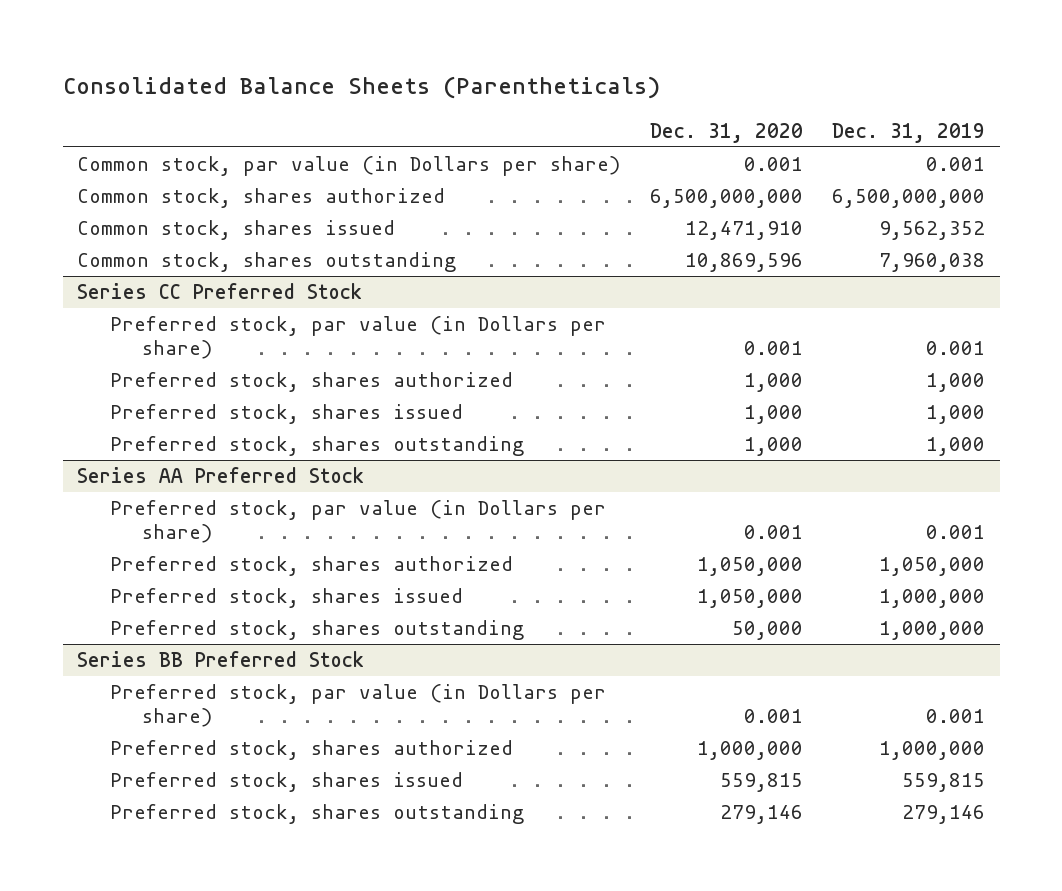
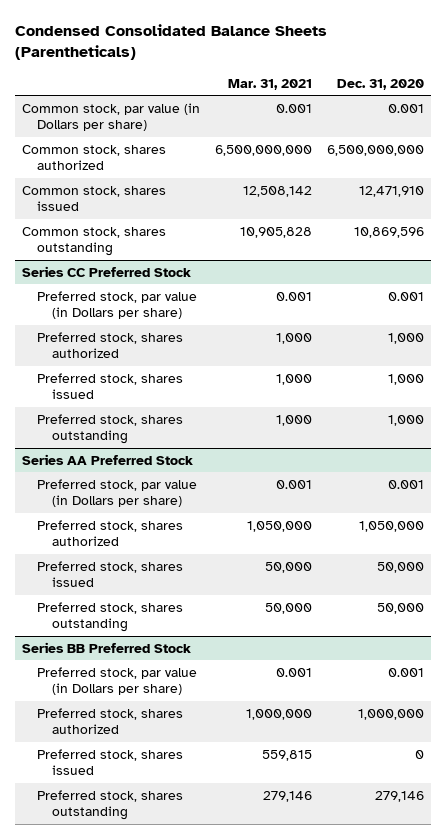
- Consolidated Balance Sheets (Parentheticals)
+ Condensed Consolidated Balance Sheets (Parentheticals)
- | Dec. 31, 2020 | Dec. 31, 2019
+ | Mar. 31, 2021 | Dec. 31, 2020
@ Series AA Preferred Stock
- Preferred stock, shares issued | 1,050,000 | 1,000,000
+ Preferred stock, shares issued | 50,000 | 50,000
@ Series BB Preferred Stock
- Preferred stock, shares issued | 559,815 | 559,815
+ Preferred stock, shares issued | 559,815 | 0

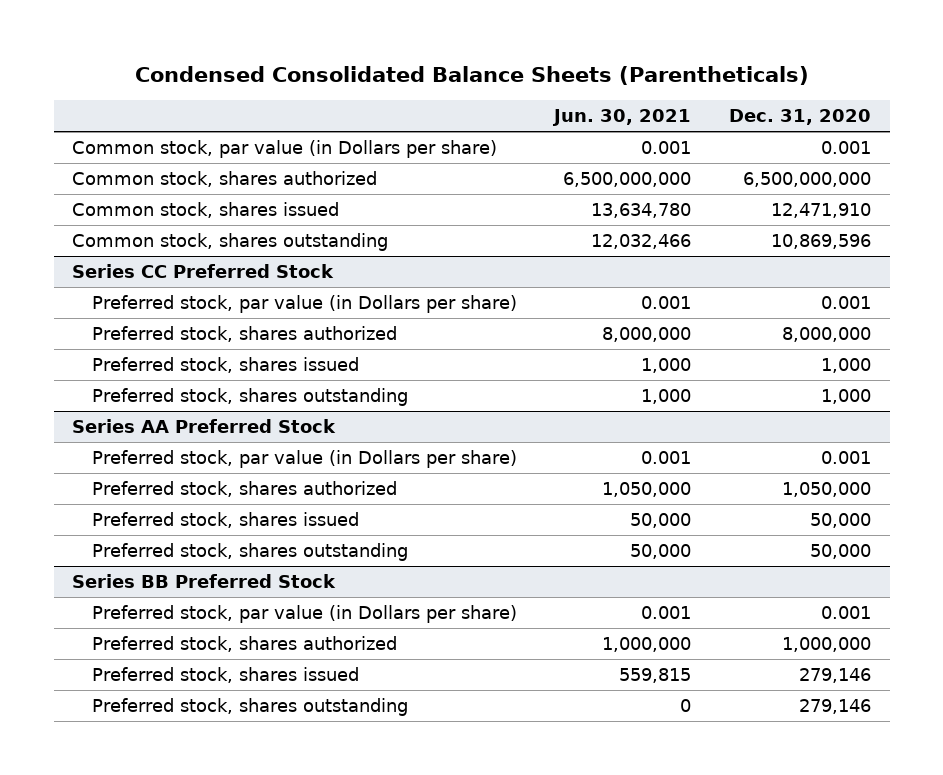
- | Mar. 31, 2021 | Dec. 31, 2020
+ | Jun. 30, 2021 | Dec. 31, 2020
@ Series CC Preferred Stock
- Preferred stock, shares authorized | 1,000 | 1,000
+ Preferred stock, shares authorized | 8,000,000 | 8,000,000
@ Series BB Preferred Stock
- Preferred stock, shares issued | 559,815 | 0
+ Preferred stock, shares issued | 559,815 | 279,146

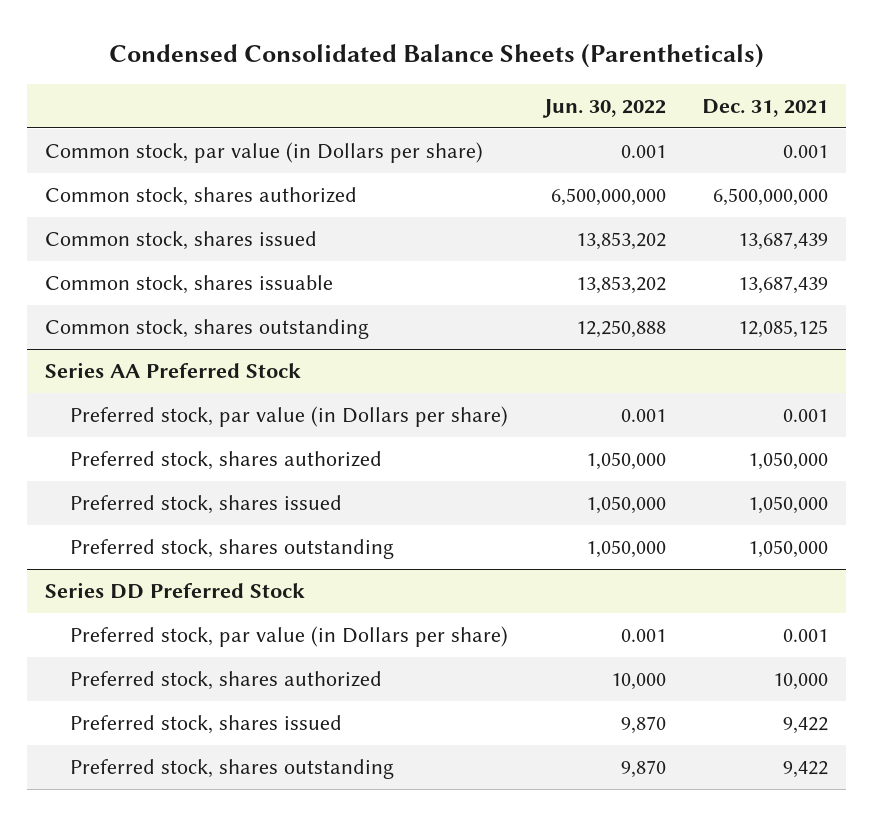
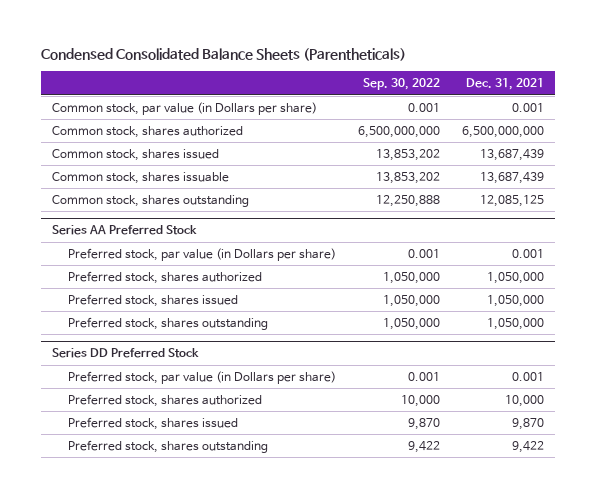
- | Jun. 30, 2022 | Dec. 31, 2021
+ | Sep. 30, 2022 | Dec. 31, 2021
@ Series DD Preferred Stock
- Preferred stock, shares issued | 9,870 | 9,422
+ Preferred stock, shares issued | 9,870 | 9,870

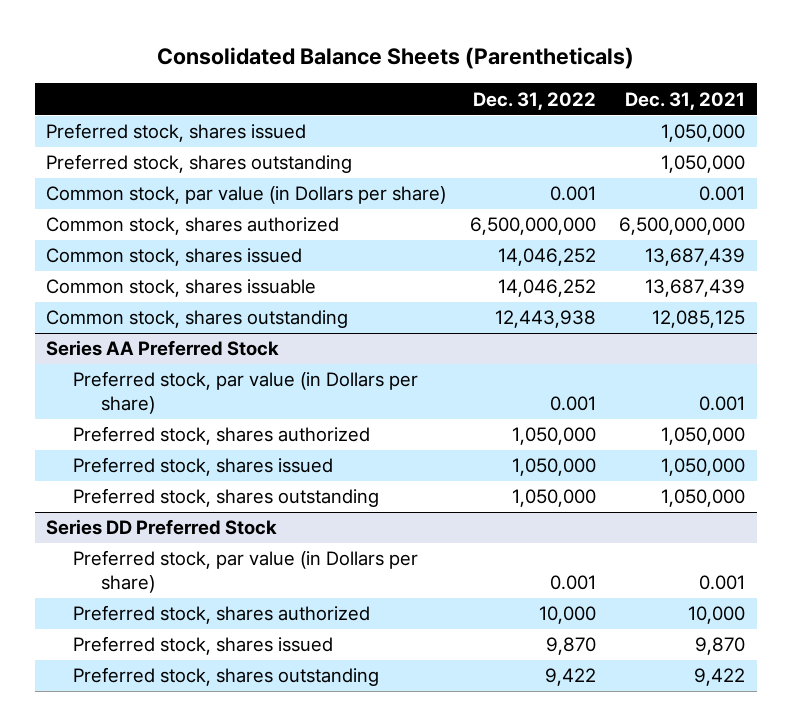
- Condensed Consolidated Balance Sheets (Parentheticals)
+ Consolidated Balance Sheets (Parentheticals)
- | Sep. 30, 2022 | Dec. 31, 2021
+ | Dec. 31, 2022 | Dec. 31, 2021
+ Preferred stock, shares issued | | 1,050,000
+ Preferred stock, shares outstanding | | 1,050,000

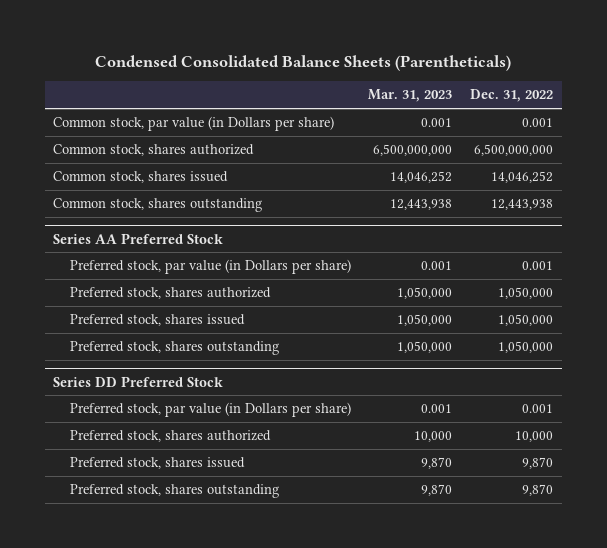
- Consolidated Balance Sheets (Parentheticals)
+ Condensed Consolidated Balance Sheets (Parentheticals)
- | Dec. 31, 2022 | Dec. 31, 2021
+ | Mar. 31, 2023 | Dec. 31, 2022
- Preferred stock, shares issued | | 1,050,000
- Preferred stock, shares outstanding | | 1,050,000
- Common stock, shares issuable | 14,046,252 | 13,687,439
@ Series DD Preferred Stock
- Preferred stock, shares outstanding | 9,422 | 9,422
+ Preferred stock, shares outstanding | 9,870 | 9,870

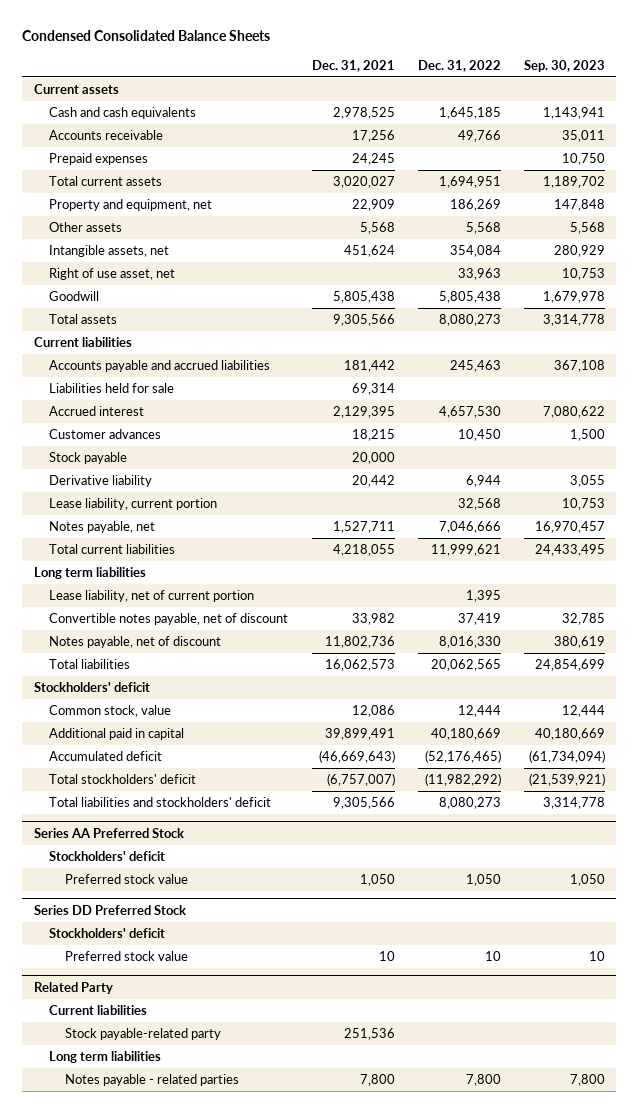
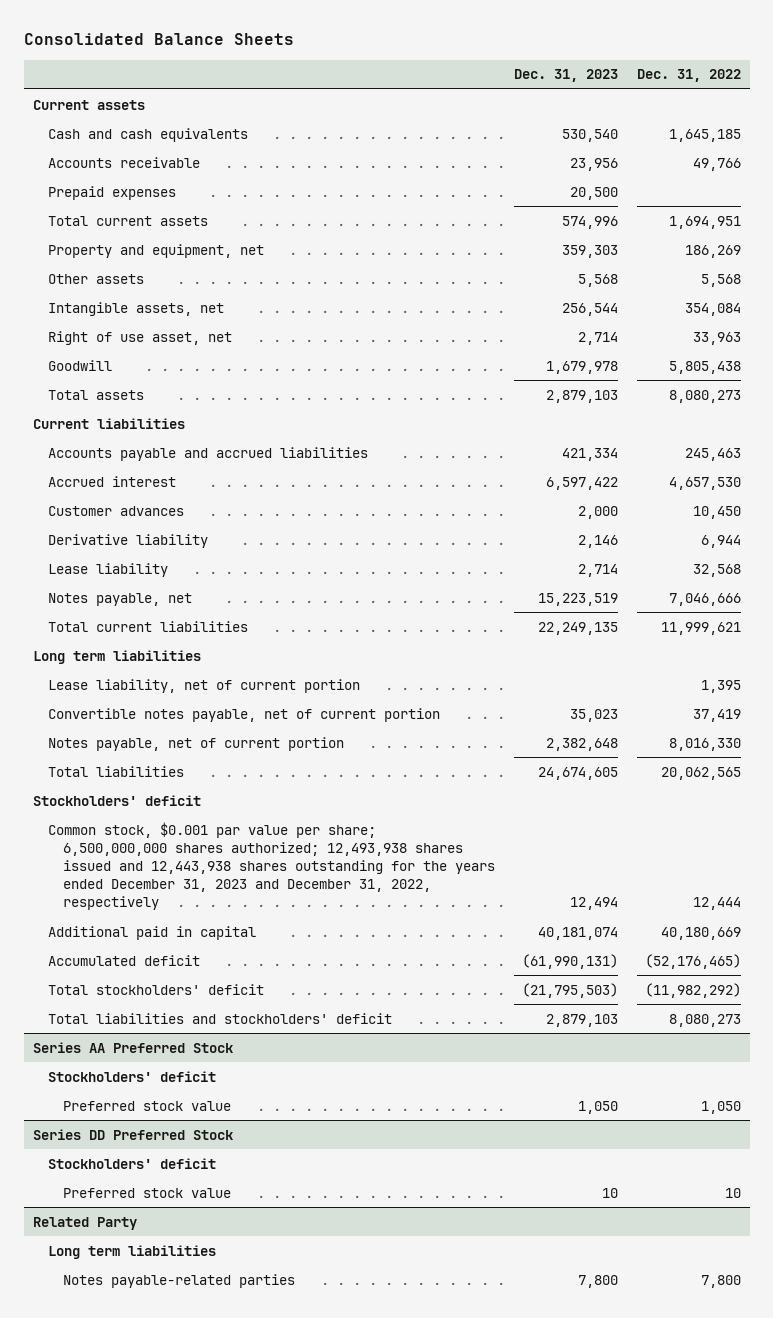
- Condensed Consolidated Balance Sheets
+ Consolidated Balance Sheets
- | Dec. 31, 2021 | Dec. 31, 2022 | Sep. 30, 2023
+ | Dec. 31, 2023 | Dec. 31, 2022
- Liabilities held for sale | 69,314 | |
- Stock payable | 20,000 | |
- Lease liability, current portion | | 32,568 | 10,753
+ Lease liability | 2,714 | 32,568
- Convertible notes payable, net of discount | 33,982 | 37,419 | 32,785
- Notes payable, net of discount | 11,802,736 | 8,016,330 | 380,619
+ Convertible notes payable, net of current portion | 35,023 | 37,419
+ Notes payable, net of current portion | 2,382,648 | 8,016,330
- Common stock, value | 12,086 | 12,444 | 12,444
+ Common stock, $0.001 par value per share; 6,500,000,000 shares authorized; 12,493,938 shares issued and 12,443,938 shares outstanding for the years ended December 31, 2023 and December 31, 2022, respectively | 12,494 | 12,444
@ Related Party
- Current liabilities
- Stock payable-related party | 251,536 | |
- Notes payable - related parties | 7,800 | 7,800 | 7,800
+ Notes payable-related parties | 7,800 | 7,800

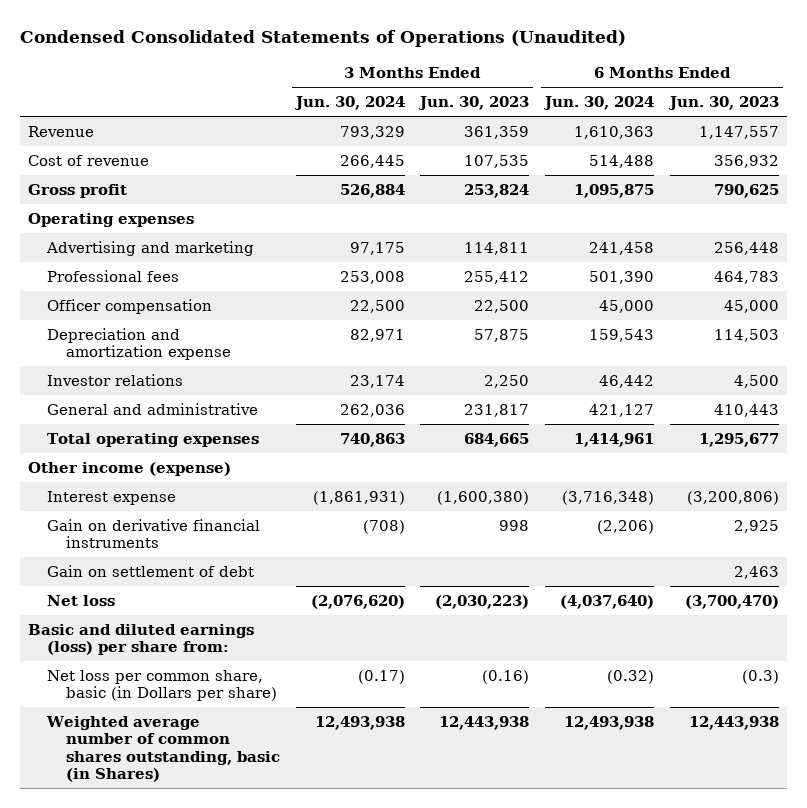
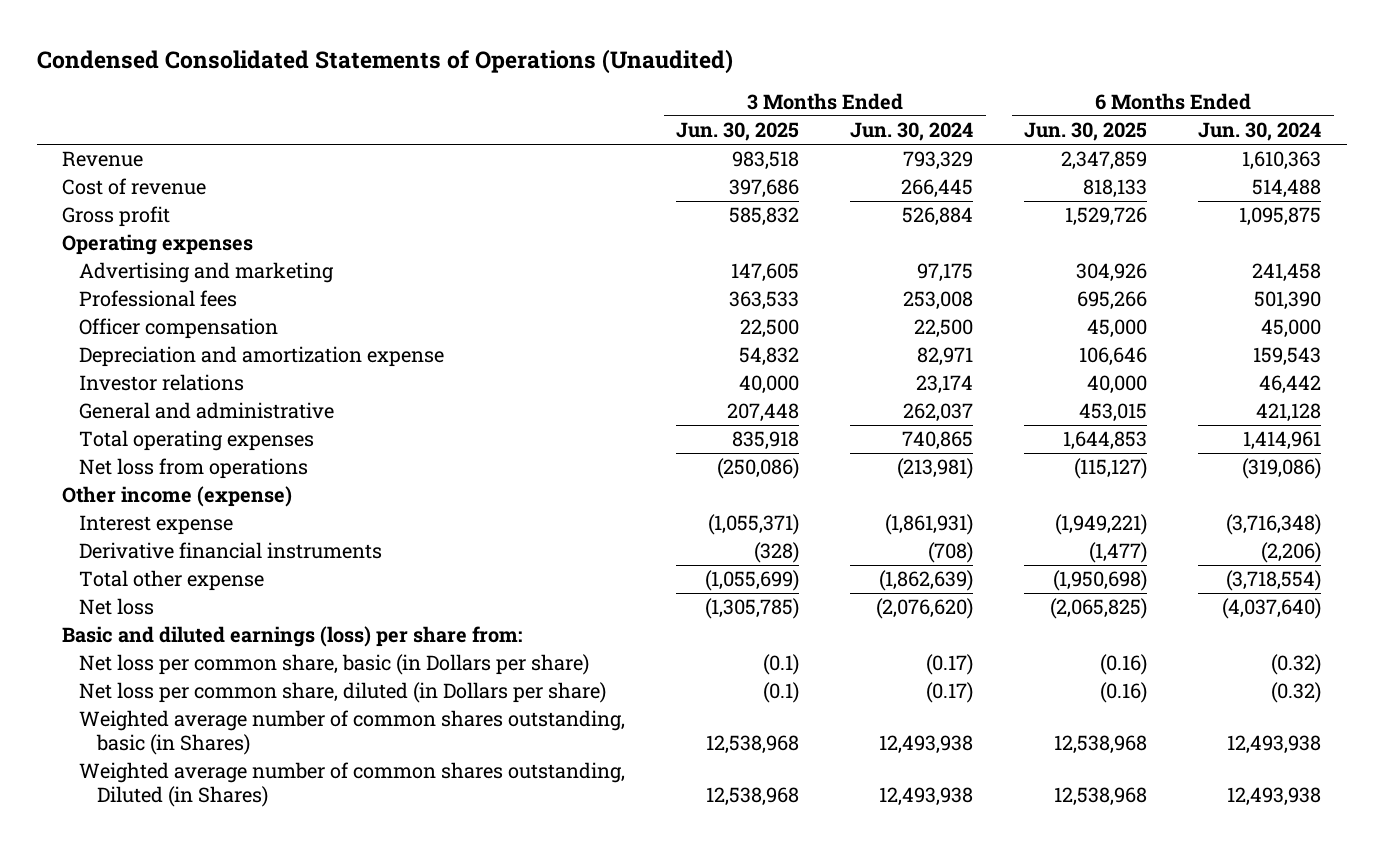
- | 3 Months Ended Jun. 30, 2024 | 3 Months Ended Jun. 30, 2023 | 6 Months Ended Jun. 30, 2024 | 6 Months Ended Jun. 30, 2023
+ | 3 Months Ended Jun. 30, 2025 | 3 Months Ended Jun. 30, 2024 | 6 Months Ended Jun. 30, 2025 | 6 Months Ended Jun. 30, 2024
- General and administrative | 262,036 | 231,817 | 421,127 | 410,443
- Total operating expenses | 740,863 | 684,665 | 1,414,961 | 1,295,677
+ General and administrative | 207,448 | 262,037 | 453,015 | 421,128
+ Total operating expenses | 835,918 | 740,865 | 1,644,853 | 1,414,961
+ Net loss from operations | (250,086) | (213,981) | (115,127) | (319,086)
- Gain on derivative financial instruments | (708) | 998 | (2,206) | 2,925
- Gain on settlement of debt | | | | 2,463
+ Derivative financial instruments | (328) | (708) | (1,477) | (2,206)
+ Total other expense | (1,055,699) | (1,862,639) | (1,950,698) | (3,718,554)
+ Net loss per common share, diluted (in Dollars per share) | (0.1) | (0.17) | (0.16) | (0.32)
+ Weighted average number of common shares outstanding, Diluted (in Shares) | 12,538,968 | 12,493,938 | 12,538,968 | 12,493,938

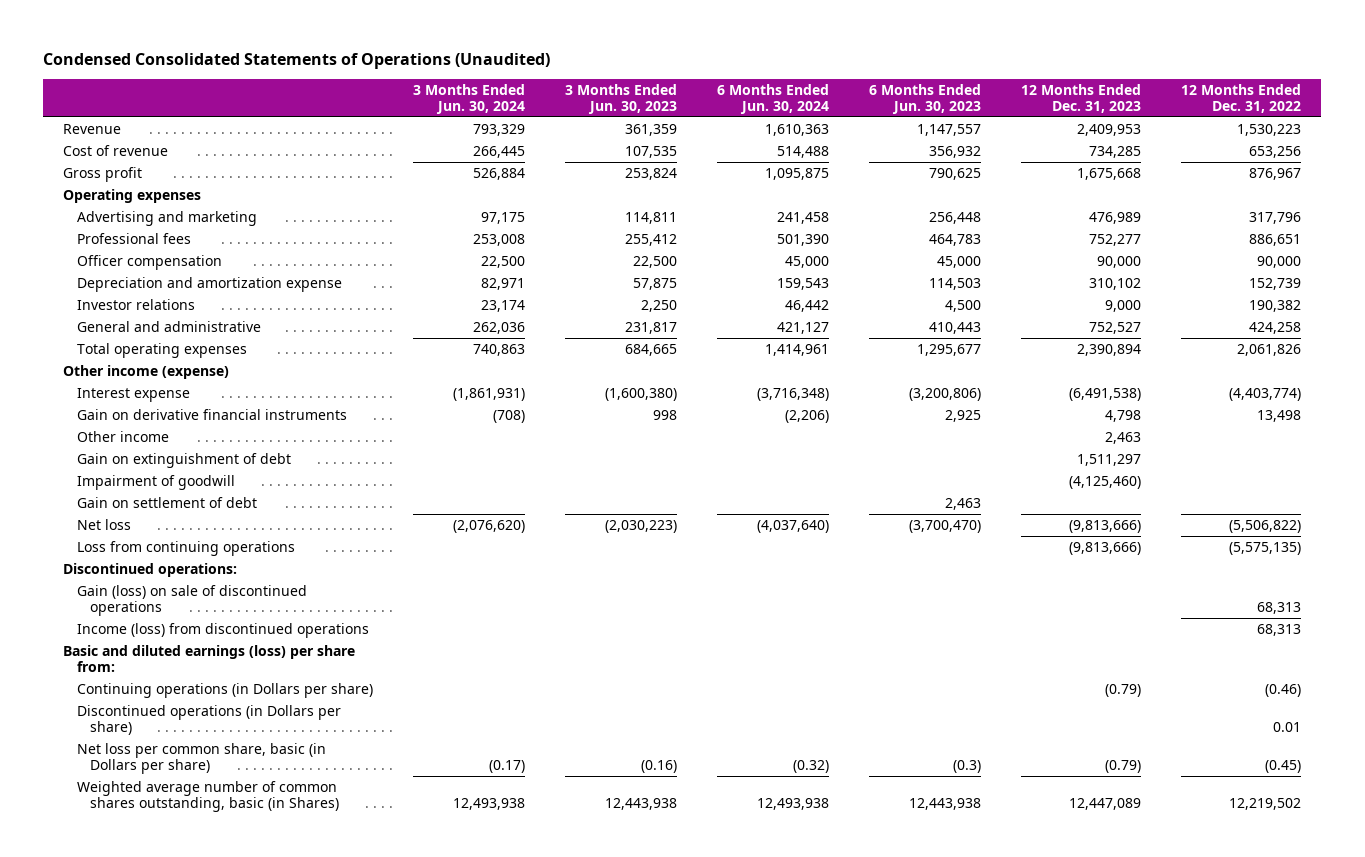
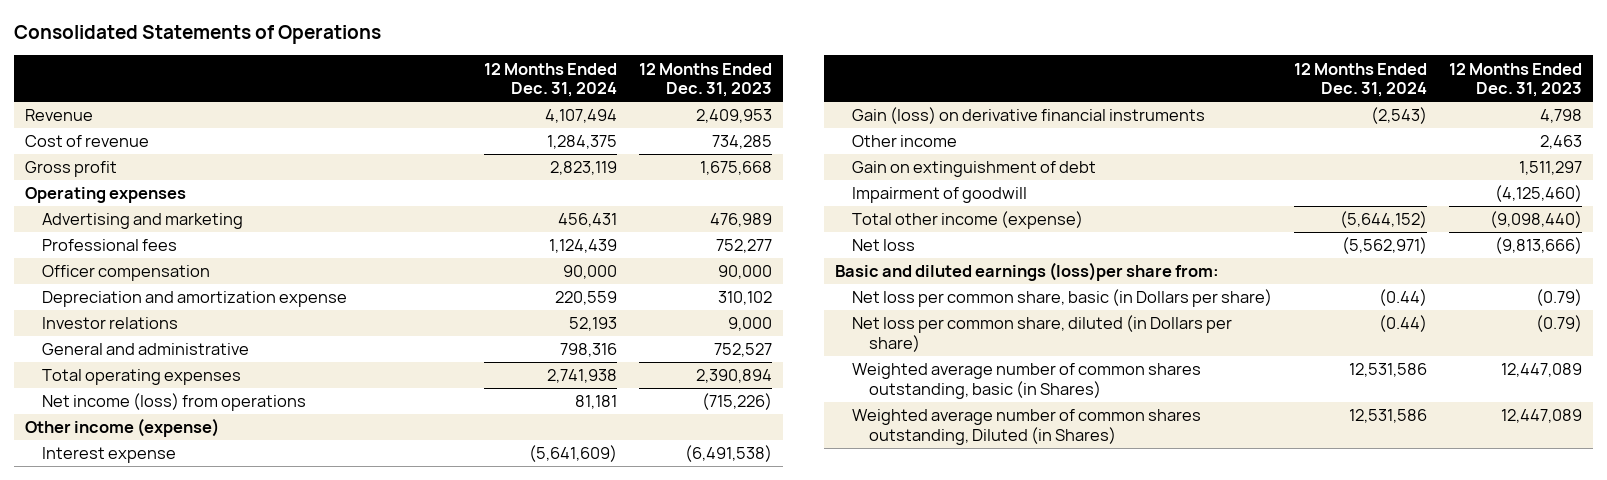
- Condensed Consolidated Statements of Operations (Unaudited)
+ Consolidated Statements of Operations
- | 3 Months Ended Jun. 30, 2024 | 3 Months Ended Jun. 30, 2023 | 6 Months Ended Jun. 30, 2024 | 6 Months Ended Jun. 30, 2023 | 12 Months Ended Dec. 31, 2023 | 12 Months Ended Dec. 31, 2022
+ | 12 Months Ended Dec. 31, 2024 | 12 Months Ended Dec. 31, 2023
+ Net income (loss) from operations | 81,181 | (715,226)
- Gain on derivative financial instruments | (708) | 998 | (2,206) | 2,925 | 4,798 | 13,498
+ Gain (loss) on derivative financial instruments | (2,543) | 4,798
- Gain on settlement of debt | | | | 2,463 | |
+ Total other income (expense) | (5,644,152) | (9,098,440)
- Loss from continuing operations | | | | | (9,813,666) | (5,575,135)
- Discontinued operations:
- Gain (loss) on sale of discontinued operations | | | | | | 68,313
- Income (loss) from discontinued operations | | | | | | 68,313
- Basic and diluted earnings (loss) per share from:
- Continuing operations (in Dollars per share) | | | | | (0.79) | (0.46)
- Discontinued operations (in Dollars per share) | | | | | | 0.01
+ Basic and diluted earnings (loss)per share from:
+ Net loss per common share, diluted (in Dollars per share) | (0.44) | (0.79)
+ Weighted average number of common shares outstanding, Diluted (in Shares) | 12,531,586 | 12,447,089

